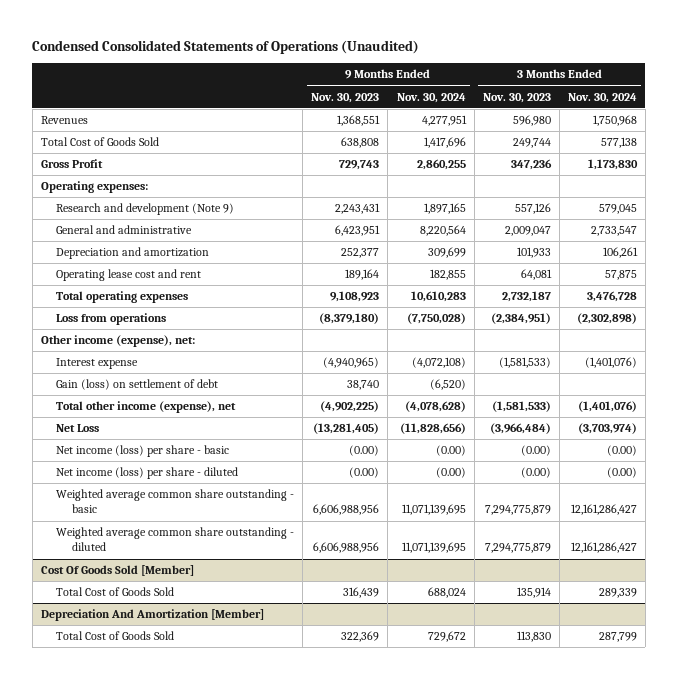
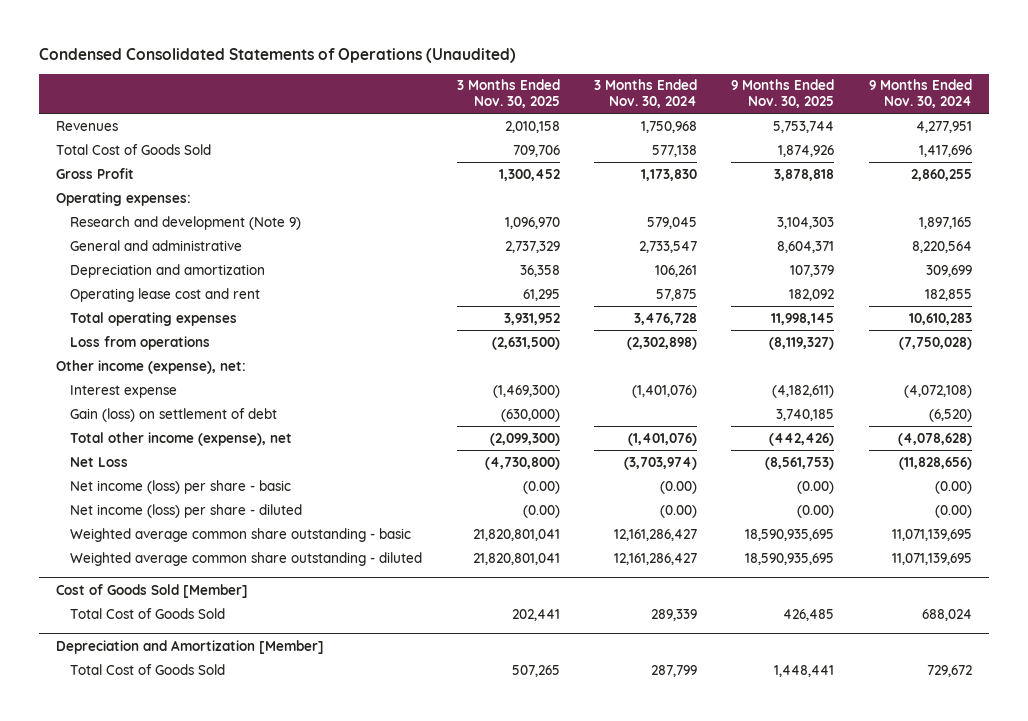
- | 9 Months Ended Nov. 30, 2023 | 9 Months Ended Nov. 30, 2024 | 3 Months Ended Nov. 30, 2023 | 3 Months Ended Nov. 30, 2024
+ | 3 Months Ended Nov. 30, 2025 | 3 Months Ended Nov. 30, 2024 | 9 Months Ended Nov. 30, 2025 | 9 Months Ended Nov. 30, 2024
- Cost Of Goods Sold [Member]
+ Cost of Goods Sold [Member]
- Depreciation And Amortization [Member]
+ Depreciation and Amortization [Member]

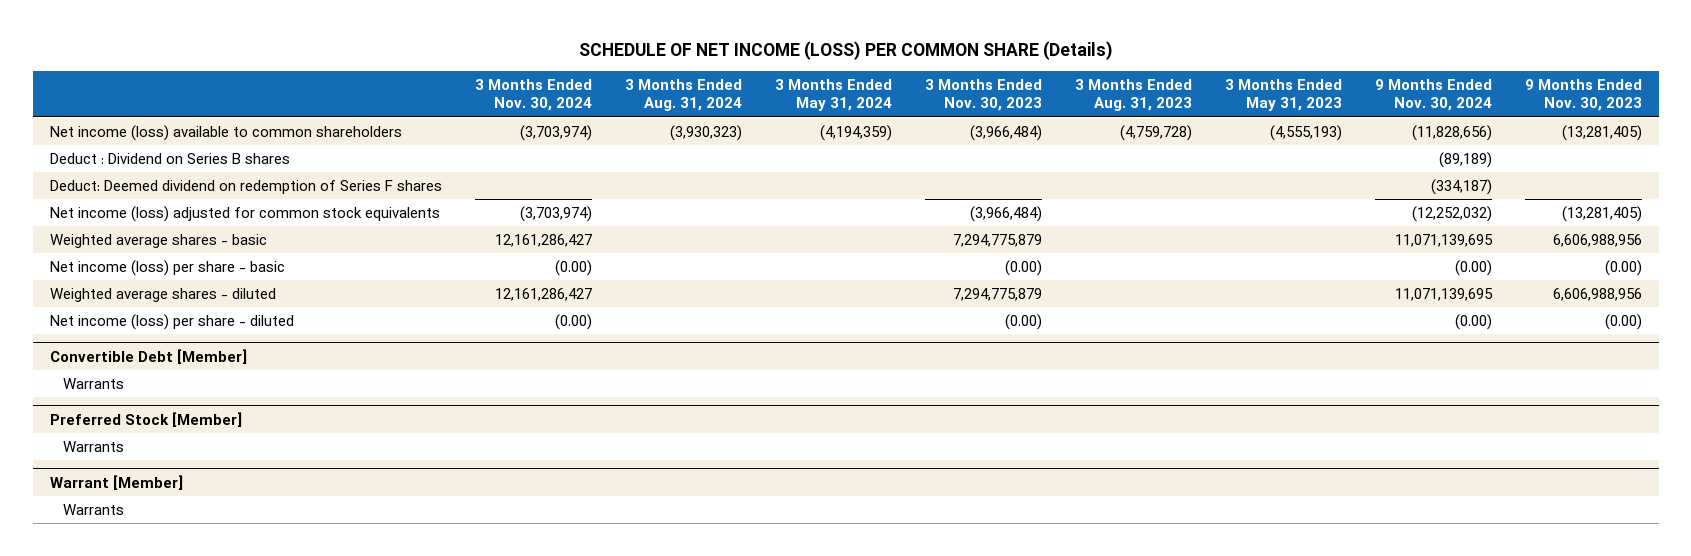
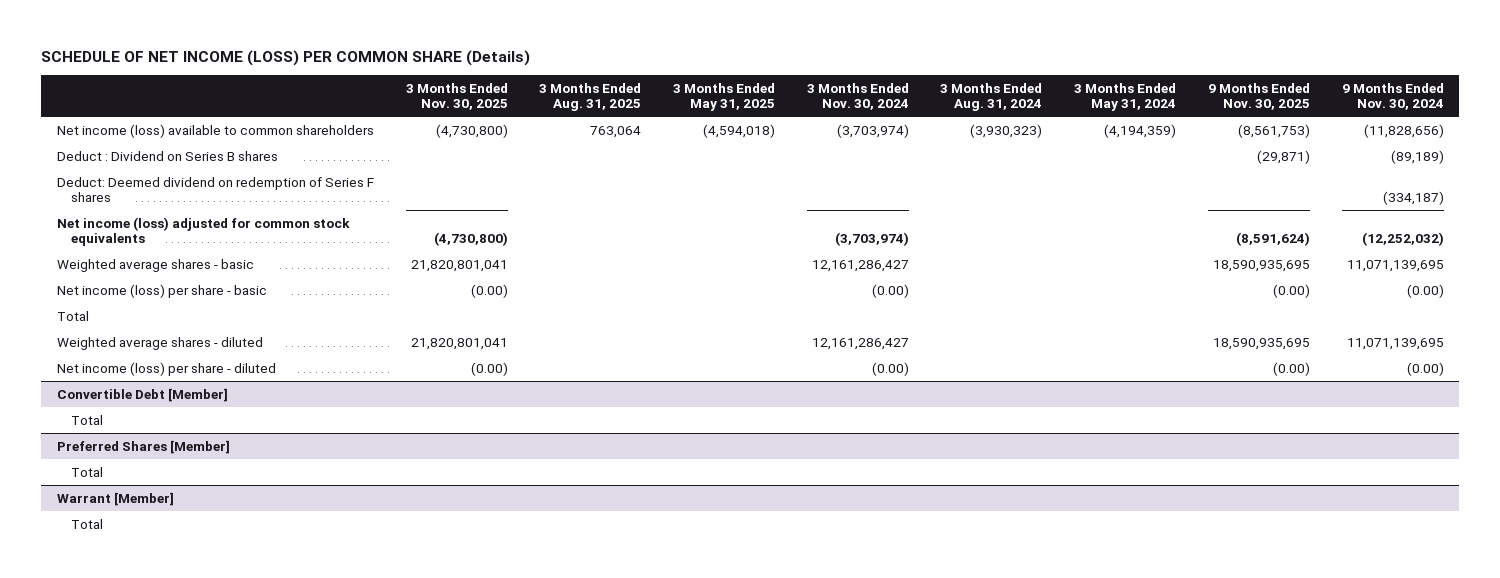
- | 3 Months Ended Nov. 30, 2024 | 3 Months Ended Aug. 31, 2024 | 3 Months Ended May 31, 2024 | 3 Months Ended Nov. 30, 2023 | 3 Months Ended Aug. 31, 2023 | 3 Months Ended May 31, 2023 | 9 Months Ended Nov. 30, 2024 | 9 Months Ended Nov. 30, 2023
+ | 3 Months Ended Nov. 30, 2025 | 3 Months Ended Aug. 31, 2025 | 3 Months Ended May 31, 2025 | 3 Months Ended Nov. 30, 2024 | 3 Months Ended Aug. 31, 2024 | 3 Months Ended May 31, 2024 | 9 Months Ended Nov. 30, 2025 | 9 Months Ended Nov. 30, 2024
+ Total
@ Convertible Debt [Member]
- Warrants
- Preferred Stock [Member]
- Warrants
@ Convertible Debt [Member]
+ Total
+ Preferred Shares [Member]
+ Total
@ Warrant [Member]
- Warrants
+ Total

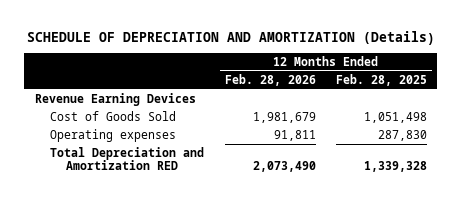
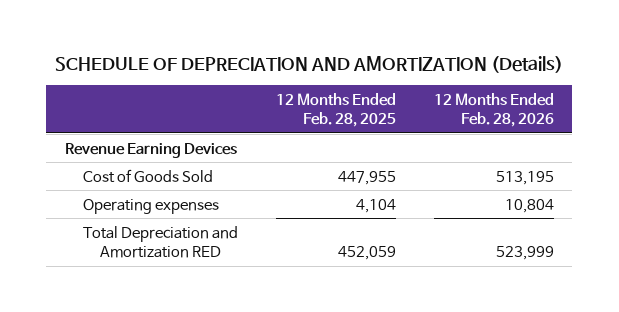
- | 12 Months Ended Feb. 28, 2026 | 12 Months Ended Feb. 28, 2025
+ | 12 Months Ended Feb. 28, 2025 | 12 Months Ended Feb. 28, 2026
- Cost of Goods Sold | 1,981,679 | 1,051,498
- Operating expenses | 91,811 | 287,830
- Total Depreciation and Amortization RED | 2,073,490 | 1,339,328
+ Cost of Goods Sold | 447,955 | 513,195
+ Operating expenses | 4,104 | 10,804
+ Total Depreciation and Amortization RED | 452,059 | 523,999

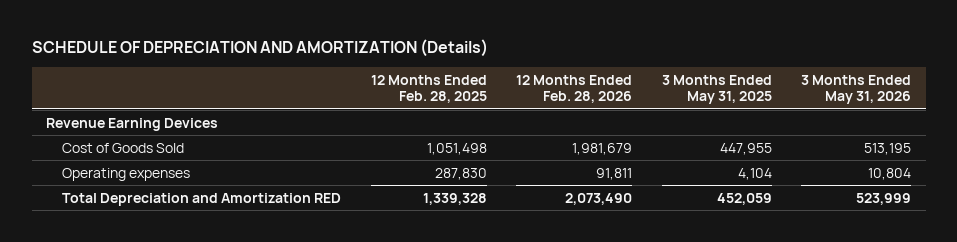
- | 12 Months Ended Feb. 28, 2025 | 12 Months Ended Feb. 28, 2026
+ | 12 Months Ended Feb. 28, 2025 | 12 Months Ended Feb. 28, 2026 | 3 Months Ended May 31, 2025 | 3 Months Ended May 31, 2026
- Cost of Goods Sold | 447,955 | 513,195
- Operating expenses | 4,104 | 10,804
- Total Depreciation and Amortization RED | 452,059 | 523,999
+ Cost of Goods Sold | 1,051,498 | 1,981,679 | 447,955 | 513,195
+ Operating expenses | 287,830 | 91,811 | 4,104 | 10,804
+ Total Depreciation and Amortization RED | 1,339,328 | 2,073,490 | 452,059 | 523,999

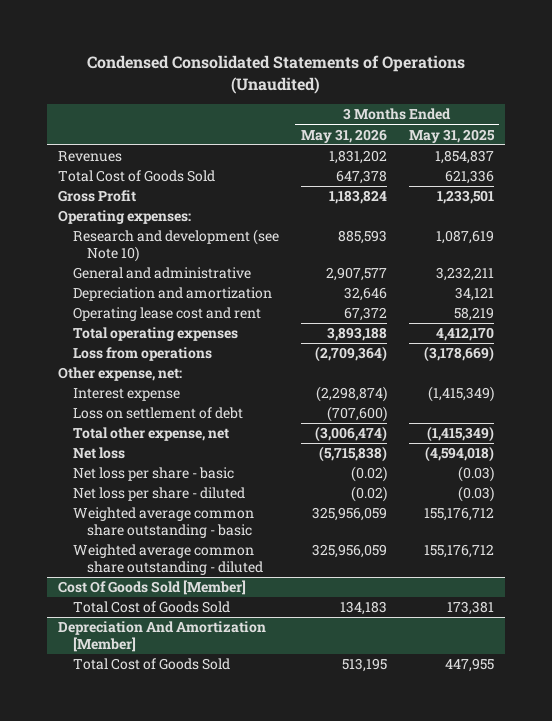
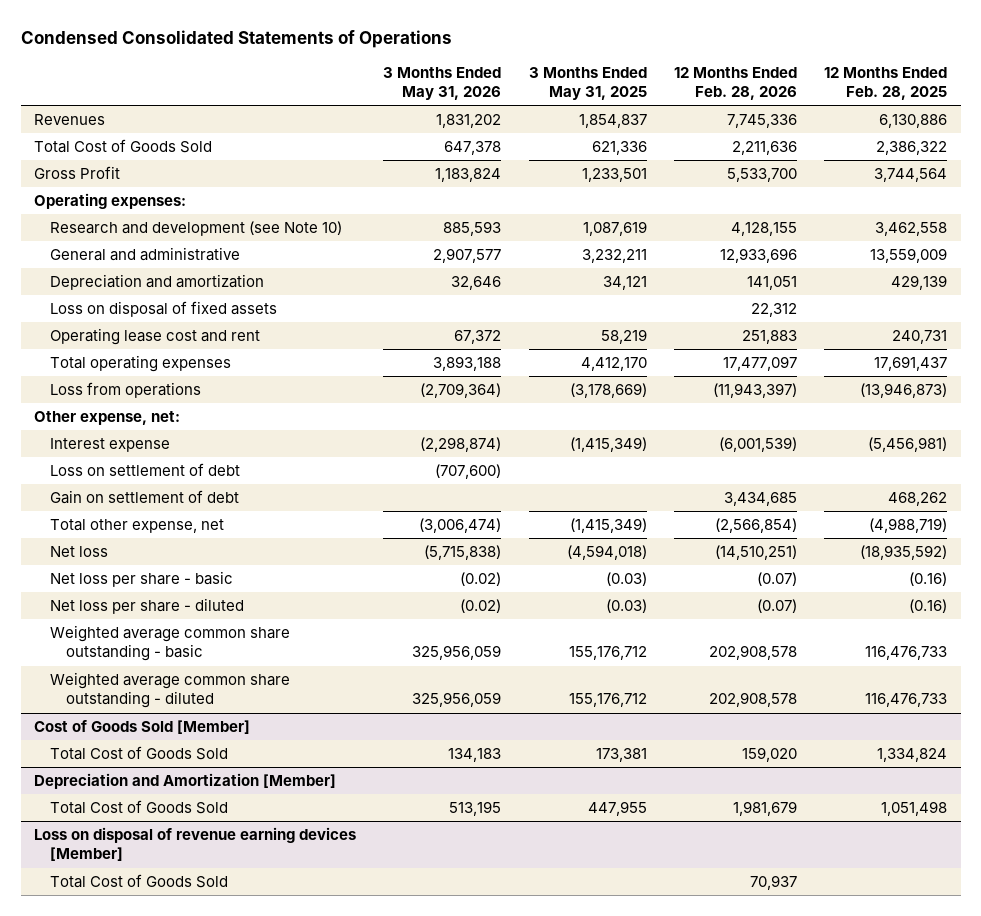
- Condensed Consolidated Statements of Operations (Unaudited)
+ Condensed Consolidated Statements of Operations
- | 3 Months Ended May 31, 2026 | 3 Months Ended May 31, 2025
+ | 3 Months Ended May 31, 2026 | 3 Months Ended May 31, 2025 | 12 Months Ended Feb. 28, 2026 | 12 Months Ended Feb. 28, 2025
+ Loss on disposal of fixed assets | | | 22,312 |
+ Gain on settlement of debt | | | 3,434,685 | 468,262
- Cost Of Goods Sold [Member]
+ Cost of Goods Sold [Member]
- Depreciation And Amortization [Member]
+ Depreciation and Amortization [Member]
+ Loss on disposal of revenue earning devices [Member]
+ Total Cost of Goods Sold | | | 70,937 |

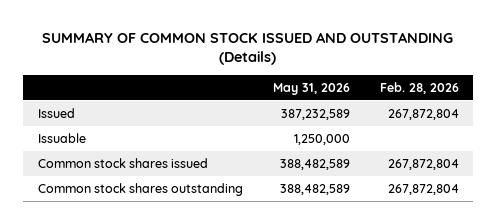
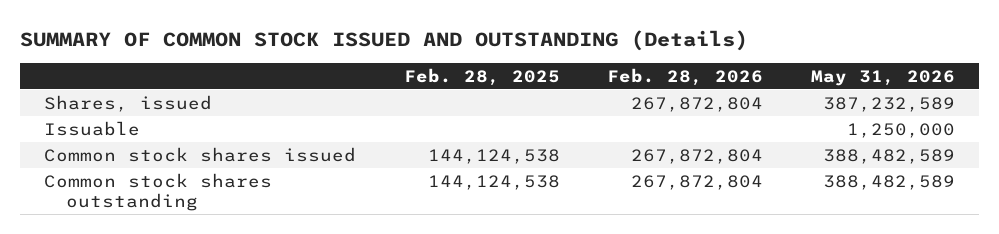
- | May 31, 2026 | Feb. 28, 2026
+ | Feb. 28, 2025 | Feb. 28, 2026 | May 31, 2026
- Issued | 387,232,589 | 267,872,804
+ Shares, issued | | 267,872,804 | 387,232,589

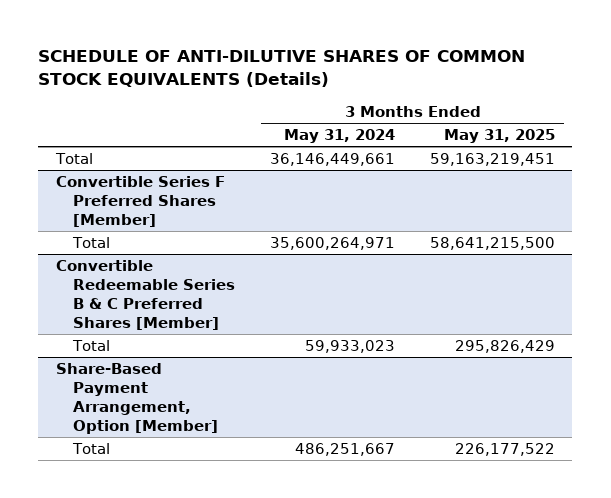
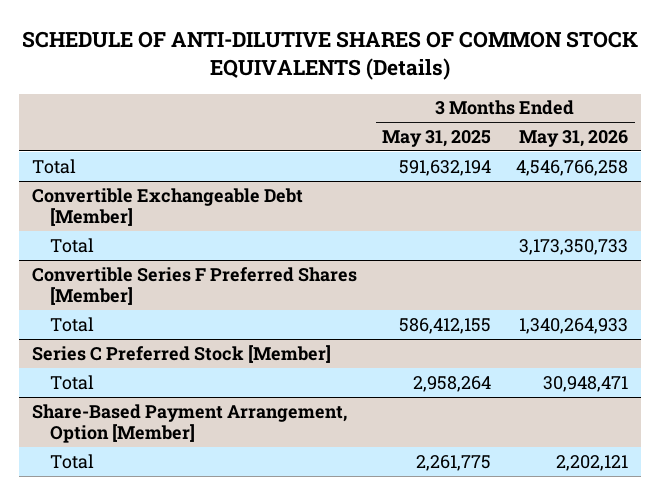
- | 3 Months Ended May 31, 2024 | 3 Months Ended May 31, 2025
+ | 3 Months Ended May 31, 2025 | 3 Months Ended May 31, 2026
- Total | 36,146,449,661 | 59,163,219,451
+ Total | 591,632,194 | 4,546,766,258
+ Convertible Exchangeable Debt [Member]
+ Total | | 3,173,350,733
@ Convertible Series F Preferred Shares [Member]
- Total | 35,600,264,971 | 58,641,215,500
- Convertible Redeemable Series B & C Preferred Shares [Member]
- Total | 59,933,023 | 295,826,429
@ Convertible Series F Preferred Shares [Member]
+ Total | 586,412,155 | 1,340,264,933
+ Series C Preferred Stock [Member]
+ Total | 2,958,264 | 30,948,471
@ Share-Based Payment Arrangement, Option [Member]
- Total | 486,251,667 | 226,177,522
+ Total | 2,261,775 | 2,202,121

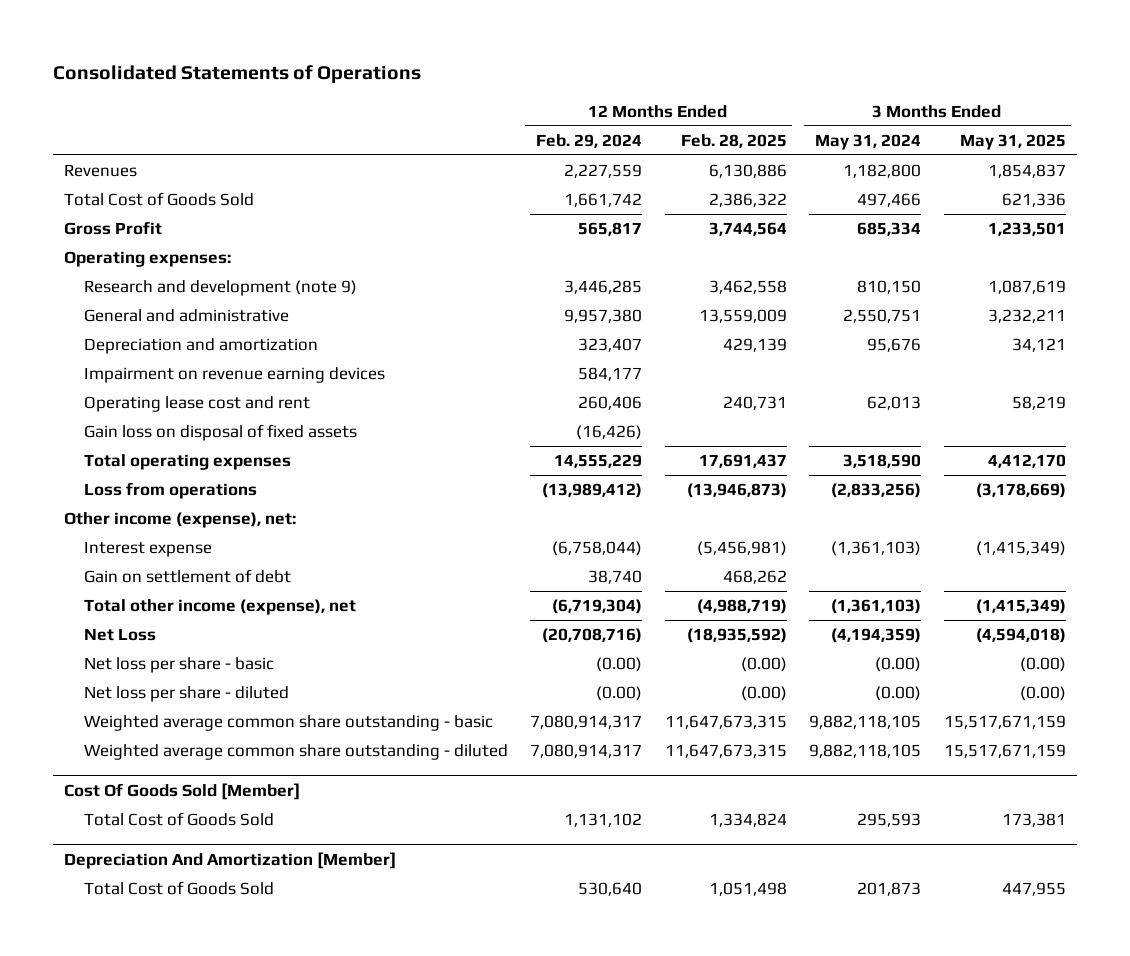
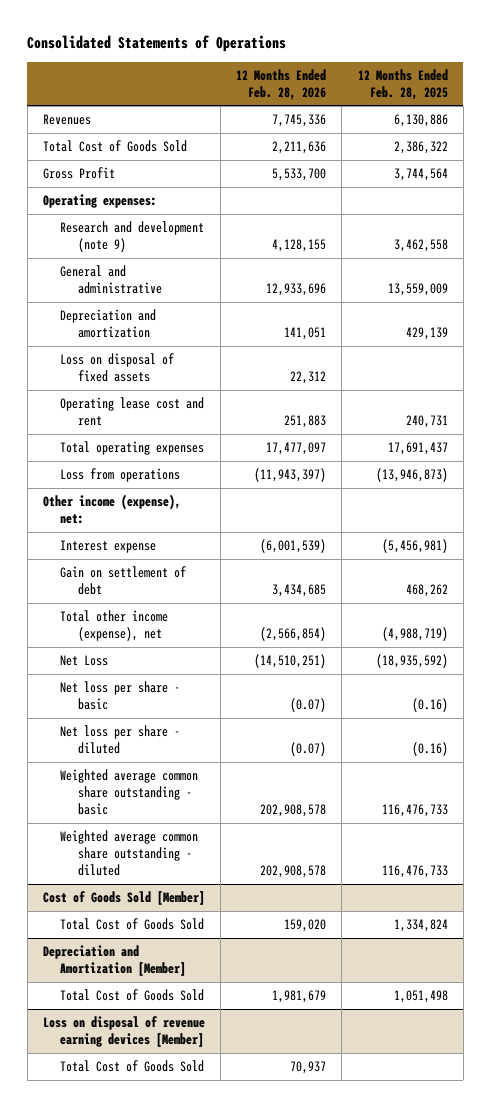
- | 12 Months Ended Feb. 29, 2024 | 12 Months Ended Feb. 28, 2025 | 3 Months Ended May 31, 2024 | 3 Months Ended May 31, 2025
+ | 12 Months Ended Feb. 28, 2026 | 12 Months Ended Feb. 28, 2025
- Impairment on revenue earning devices | 584,177 | | |
+ Loss on disposal of fixed assets | 22,312 |
- Gain loss on disposal of fixed assets | (16,426) | | |
- Net loss per share - basic | (0.00) | (0.00) | (0.00) | (0.00)
- Net loss per share - diluted | (0.00) | (0.00) | (0.00) | (0.00)
- Weighted average common share outstanding - basic | 7,080,914,317 | 11,647,673,315 | 9,882,118,105 | 15,517,671,159
- Weighted average common share outstanding - diluted | 7,080,914,317 | 11,647,673,315 | 9,882,118,105 | 15,517,671,159
- Cost Of Goods Sold [Member]
+ Net loss per share - basic | (0.07) | (0.16)
+ Net loss per share - diluted | (0.07) | (0.16)
+ Weighted average common share outstanding - basic | 202,908,578 | 116,476,733
+ Weighted average common share outstanding - diluted | 202,908,578 | 116,476,733
+ Cost of Goods Sold [Member]
- Depreciation And Amortization [Member]
+ Depreciation and Amortization [Member]
+ Loss on disposal of revenue earning devices [Member]
+ Total Cost of Goods Sold | 70,937 |

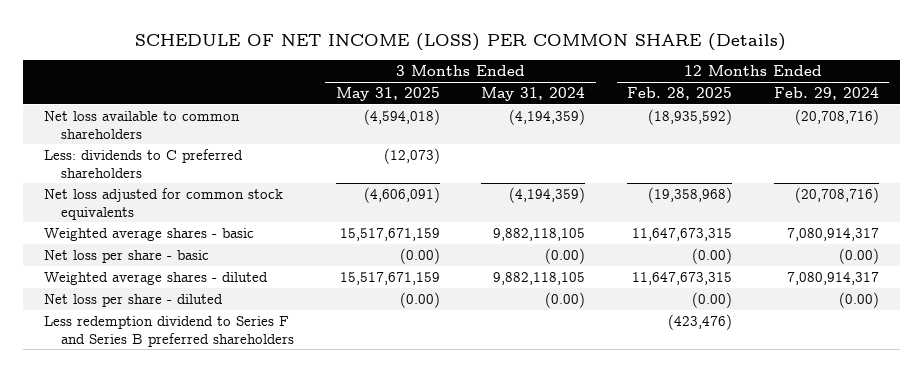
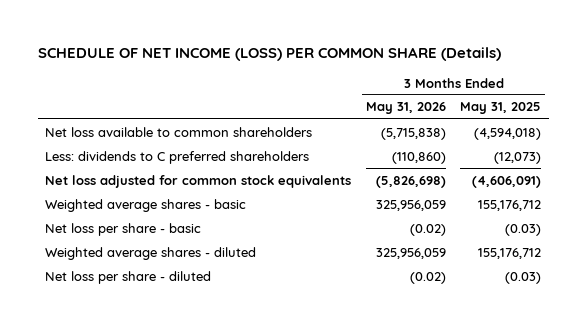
- | 3 Months Ended May 31, 2025 | 3 Months Ended May 31, 2024 | 12 Months Ended Feb. 28, 2025 | 12 Months Ended Feb. 29, 2024
+ | 3 Months Ended May 31, 2026 | 3 Months Ended May 31, 2025
- Weighted average shares - basic | 15,517,671,159 | 9,882,118,105 | 11,647,673,315 | 7,080,914,317
- Net loss per share - basic | (0.00) | (0.00) | (0.00) | (0.00)
- Weighted average shares - diluted | 15,517,671,159 | 9,882,118,105 | 11,647,673,315 | 7,080,914,317
- Net loss per share - diluted | (0.00) | (0.00) | (0.00) | (0.00)
- Less redemption dividend to Series F and Series B preferred shareholders | | | (423,476) |
+ Weighted average shares - basic | 325,956,059 | 155,176,712
+ Net loss per share - basic | (0.02) | (0.03)
+ Weighted average shares - diluted | 325,956,059 | 155,176,712
+ Net loss per share - diluted | (0.02) | (0.03)

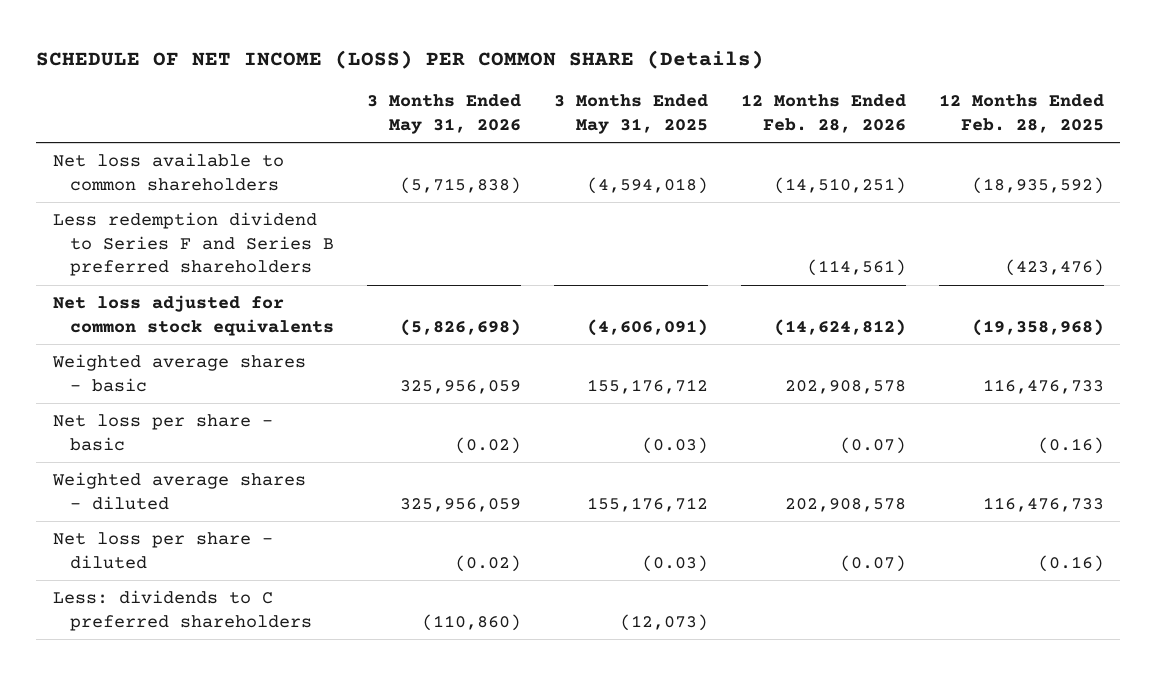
- | 3 Months Ended May 31, 2026 | 3 Months Ended May 31, 2025
+ | 3 Months Ended May 31, 2026 | 3 Months Ended May 31, 2025 | 12 Months Ended Feb. 28, 2026 | 12 Months Ended Feb. 28, 2025
+ Less redemption dividend to Series F and Series B preferred shareholders | | | (114,561) | (423,476)
moved down: Less: dividends to C preferred shareholders | (110,860) | (12,073) | |

